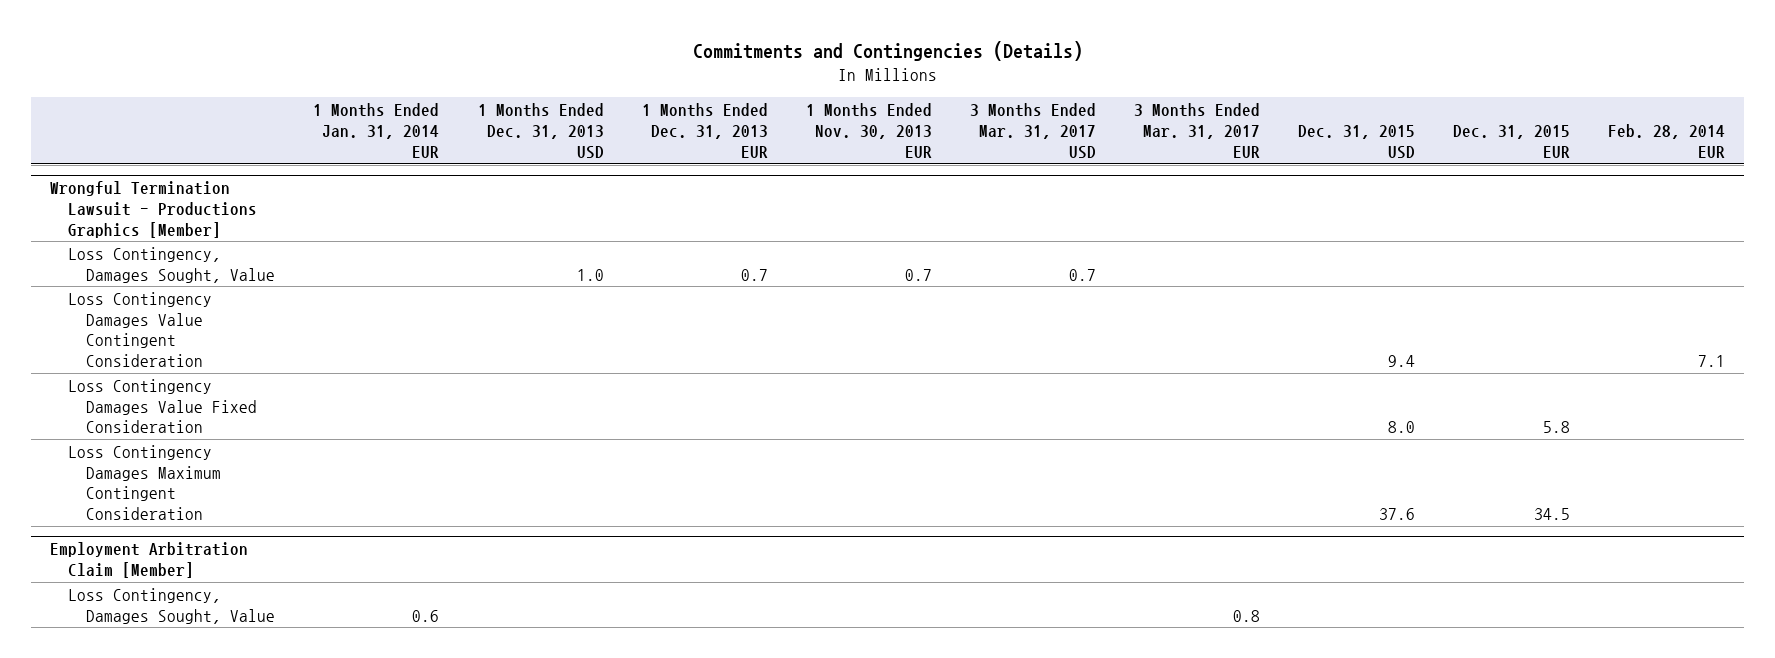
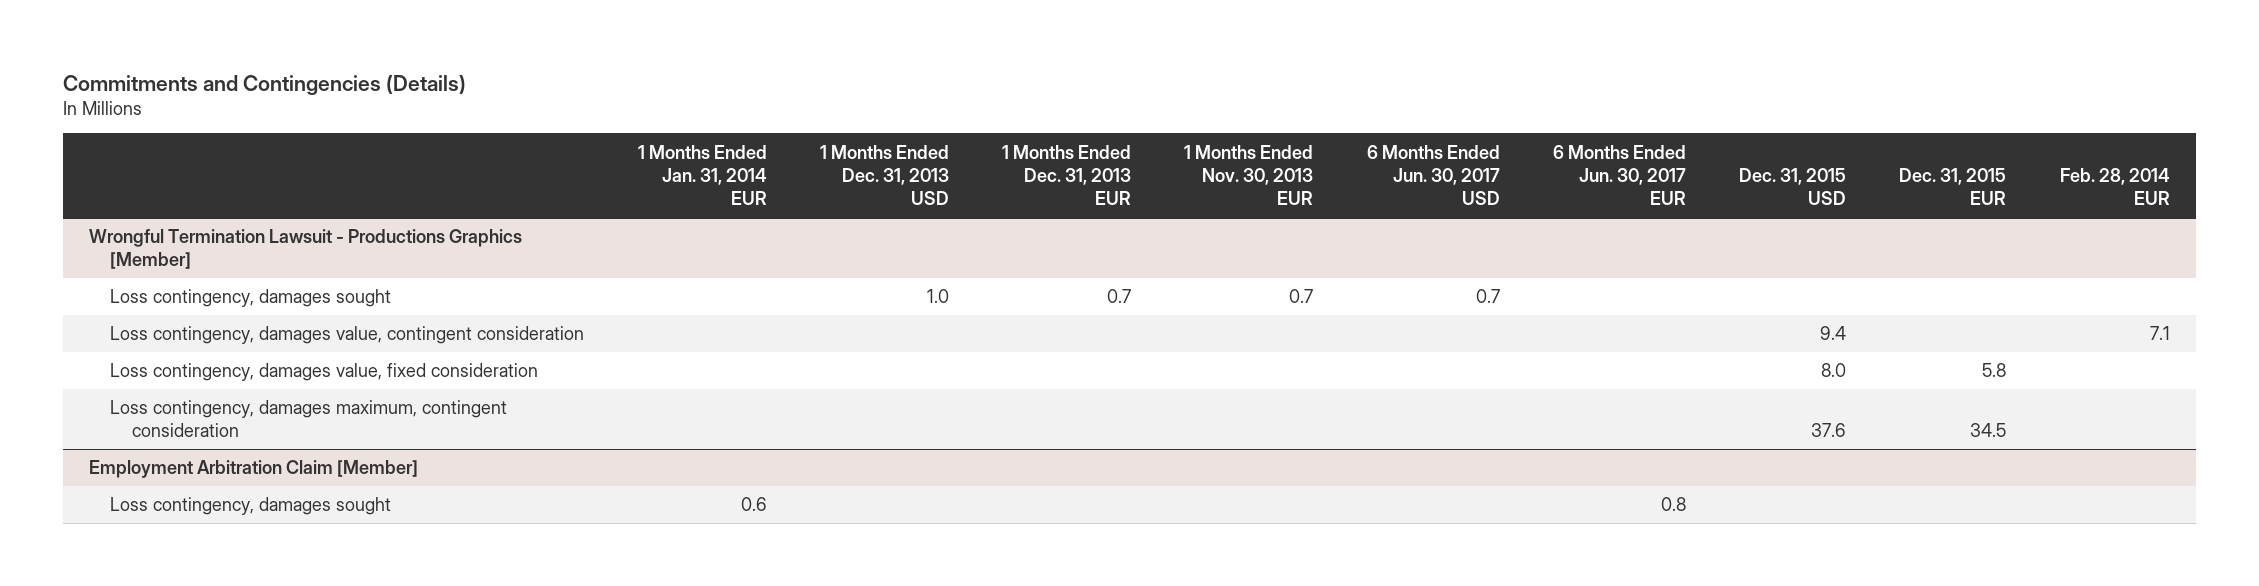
- | 1 Months Ended Jan. 31, 2014 EUR | 1 Months Ended Dec. 31, 2013 USD | 1 Months Ended Dec. 31, 2013 EUR | 1 Months Ended Nov. 30, 2013 EUR | 3 Months Ended Mar. 31, 2017 USD | 3 Months Ended Mar. 31, 2017 EUR | Dec. 31, 2015 USD | Dec. 31, 2015 EUR | Feb. 28, 2014 EUR
+ | 1 Months Ended Jan. 31, 2014 EUR | 1 Months Ended Dec. 31, 2013 USD | 1 Months Ended Dec. 31, 2013 EUR | 1 Months Ended Nov. 30, 2013 EUR | 6 Months Ended Jun. 30, 2017 USD | 6 Months Ended Jun. 30, 2017 EUR | Dec. 31, 2015 USD | Dec. 31, 2015 EUR | Feb. 28, 2014 EUR
@ Wrongful Termination Lawsuit - Productions Graphics [Member]
- Loss Contingency, Damages Sought, Value | | 1.0 | 0.7 | 0.7 | 0.7 | | | |
- Loss Contingency Damages Value Contingent Consideration | | | | | | | 9.4 | | 7.1
- Loss Contingency Damages Value Fixed Consideration | | | | | | | 8.0 | 5.8 |
- Loss Contingency Damages Maximum Contingent Consideration | | | | | | | 37.6 | 34.5 |
+ Loss contingency, damages sought | | 1.0 | 0.7 | 0.7 | 0.7 | | | |
+ Loss contingency, damages value, contingent consideration | | | | | | | 9.4 | | 7.1
+ Loss contingency, damages value, fixed consideration | | | | | | | 8.0 | 5.8 |
+ Loss contingency, damages maximum, contingent consideration | | | | | | | 37.6 | 34.5 |
@ Employment Arbitration Claim [Member]
- Loss Contingency, Damages Sought, Value | 0.6 | | | | | 0.8 | | |
+ Loss contingency, damages sought | 0.6 | | | | | 0.8 | | |

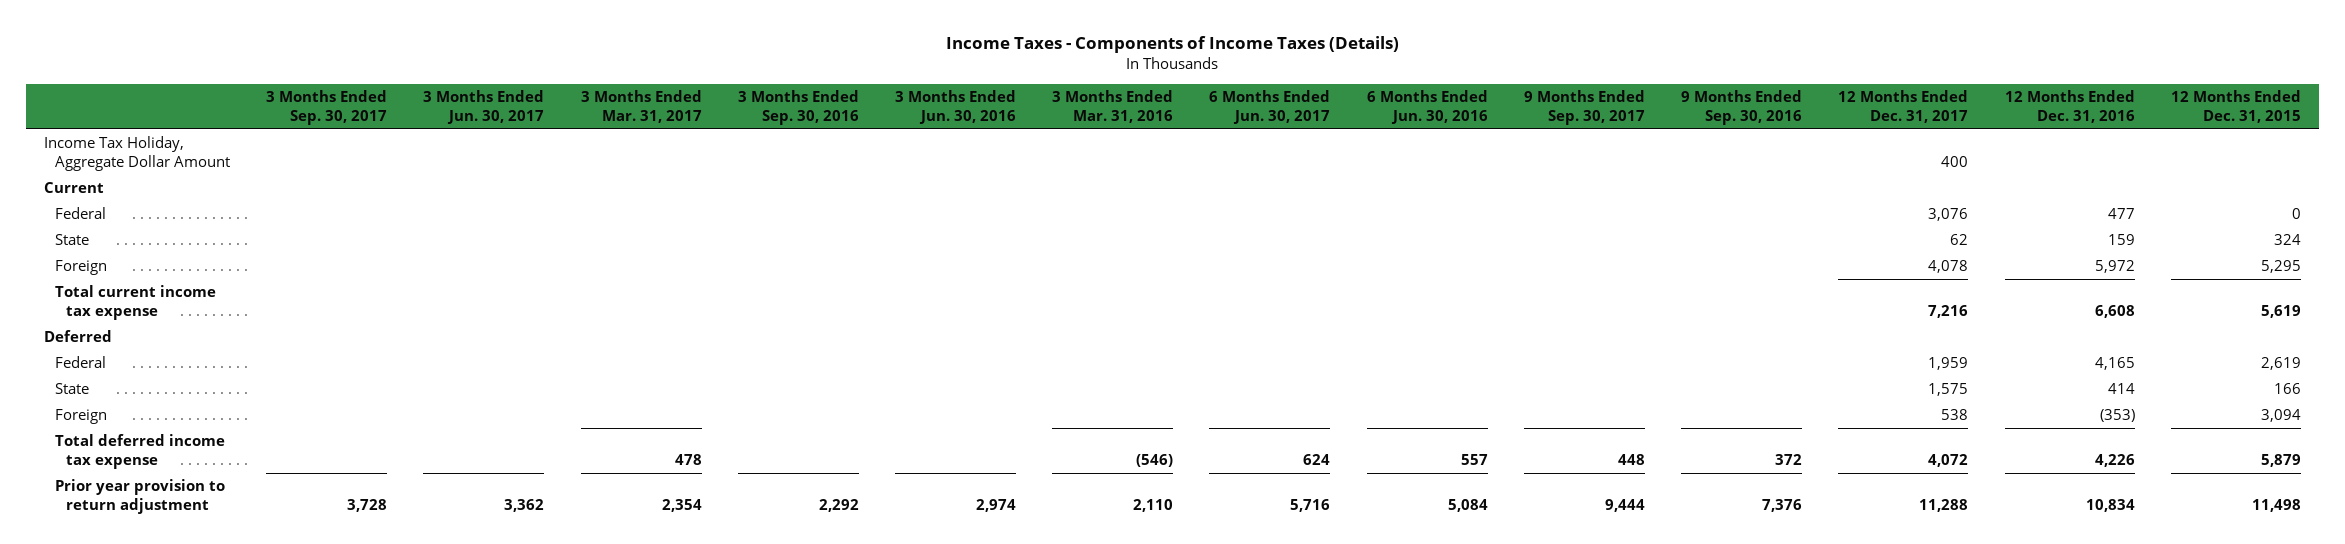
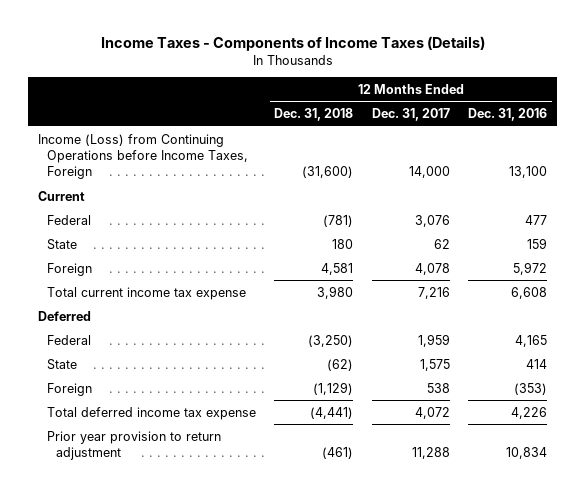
- | 3 Months Ended Sep. 30, 2017 | 3 Months Ended Jun. 30, 2017 | 3 Months Ended Mar. 31, 2017 | 3 Months Ended Sep. 30, 2016 | 3 Months Ended Jun. 30, 2016 | 3 Months Ended Mar. 31, 2016 | 6 Months Ended Jun. 30, 2017 | 6 Months Ended Jun. 30, 2016 | 9 Months Ended Sep. 30, 2017 | 9 Months Ended Sep. 30, 2016 | 12 Months Ended Dec. 31, 2017 | 12 Months Ended Dec. 31, 2016 | 12 Months Ended Dec. 31, 2015
+ | 12 Months Ended Dec. 31, 2018 | 12 Months Ended Dec. 31, 2017 | 12 Months Ended Dec. 31, 2016
- Income Tax Holiday, Aggregate Dollar Amount | | | | | | | | | | | 400 | |
+ Income (Loss) from Continuing Operations before Income Taxes, Foreign | (31,600) | 14,000 | 13,100

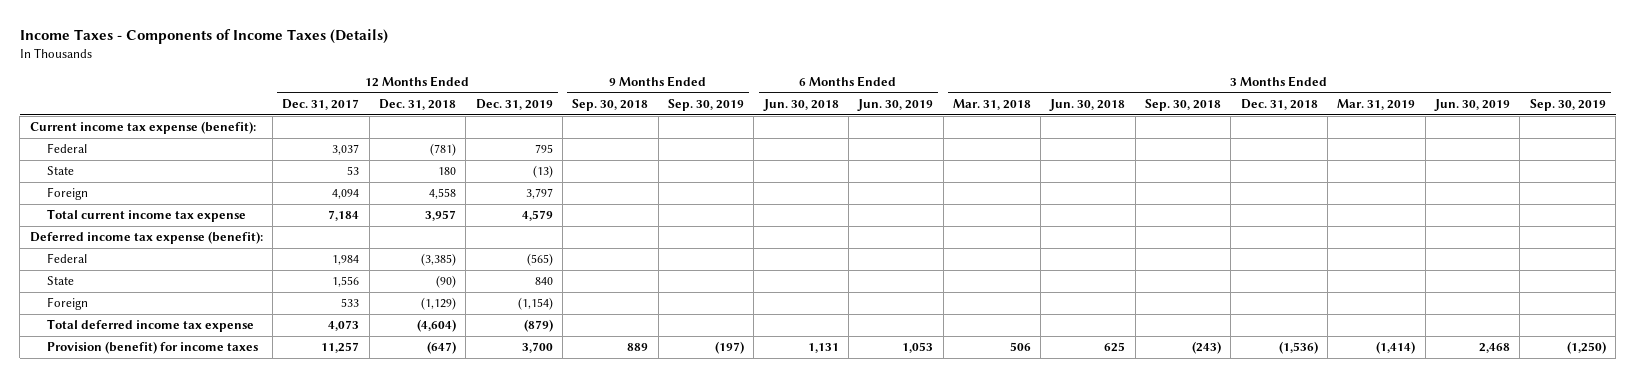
- | 12 Months Ended Dec. 31, 2018 | 12 Months Ended Dec. 31, 2017 | 12 Months Ended Dec. 31, 2016
+ | 12 Months Ended Dec. 31, 2017 | 12 Months Ended Dec. 31, 2018 | 12 Months Ended Dec. 31, 2019 | 9 Months Ended Sep. 30, 2018 | 9 Months Ended Sep. 30, 2019 | 6 Months Ended Jun. 30, 2018 | 6 Months Ended Jun. 30, 2019 | 3 Months Ended Mar. 31, 2018 | 3 Months Ended Jun. 30, 2018 | 3 Months Ended Sep. 30, 2018 | 3 Months Ended Dec. 31, 2018 | 3 Months Ended Mar. 31, 2019 | 3 Months Ended Jun. 30, 2019 | 3 Months Ended Sep. 30, 2019
- Income (Loss) from Continuing Operations before Income Taxes, Foreign | (31,600) | 14,000 | 13,100
- Current
- Federal | (781) | 3,076 | 477
- State | 180 | 62 | 159
- Foreign | 4,581 | 4,078 | 5,972
- Total current income tax expense | 3,980 | 7,216 | 6,608
- Deferred
- Federal | (3,250) | 1,959 | 4,165
- State | (62) | 1,575 | 414
- Foreign | (1,129) | 538 | (353)
- Total deferred income tax expense | (4,441) | 4,072 | 4,226
- Prior year provision to return adjustment | (461) | 11,288 | 10,834
+ Current income tax expense (benefit):
+ Federal | 3,037 | (781) | 795 | | | | | | | | | | |
+ State | 53 | 180 | (13) | | | | | | | | | | |
+ Foreign | 4,094 | 4,558 | 3,797 | | | | | | | | | | |
+ Total current income tax expense | 7,184 | 3,957 | 4,579 | | | | | | | | | | |
+ Deferred income tax expense (benefit):
+ Federal | 1,984 | (3,385) | (565) | | | | | | | | | | |
+ State | 1,556 | (90) | 840 | | | | | | | | | | |
+ Foreign | 533 | (1,129) | (1,154) | | | | | | | | | | |
+ Total deferred income tax expense | 4,073 | (4,604) | (879) | | | | | | | | | | |
+ Provision (benefit) for income taxes | 11,257 | (647) | 3,700 | 889 | (197) | 1,131 | 1,053 | 506 | 625 | (243) | (1,536) | (1,414) | 2,468 | (1,250)

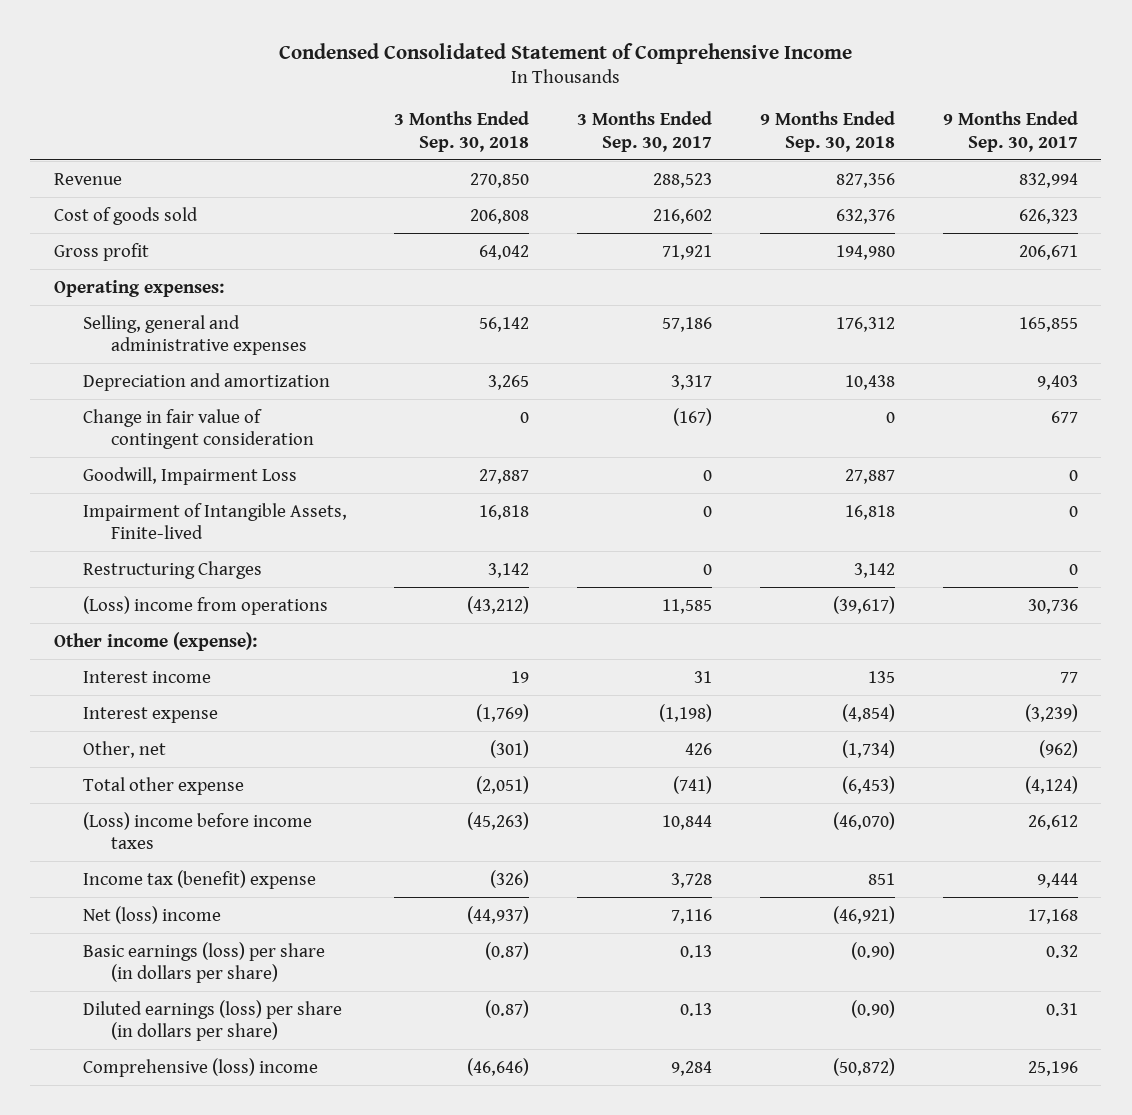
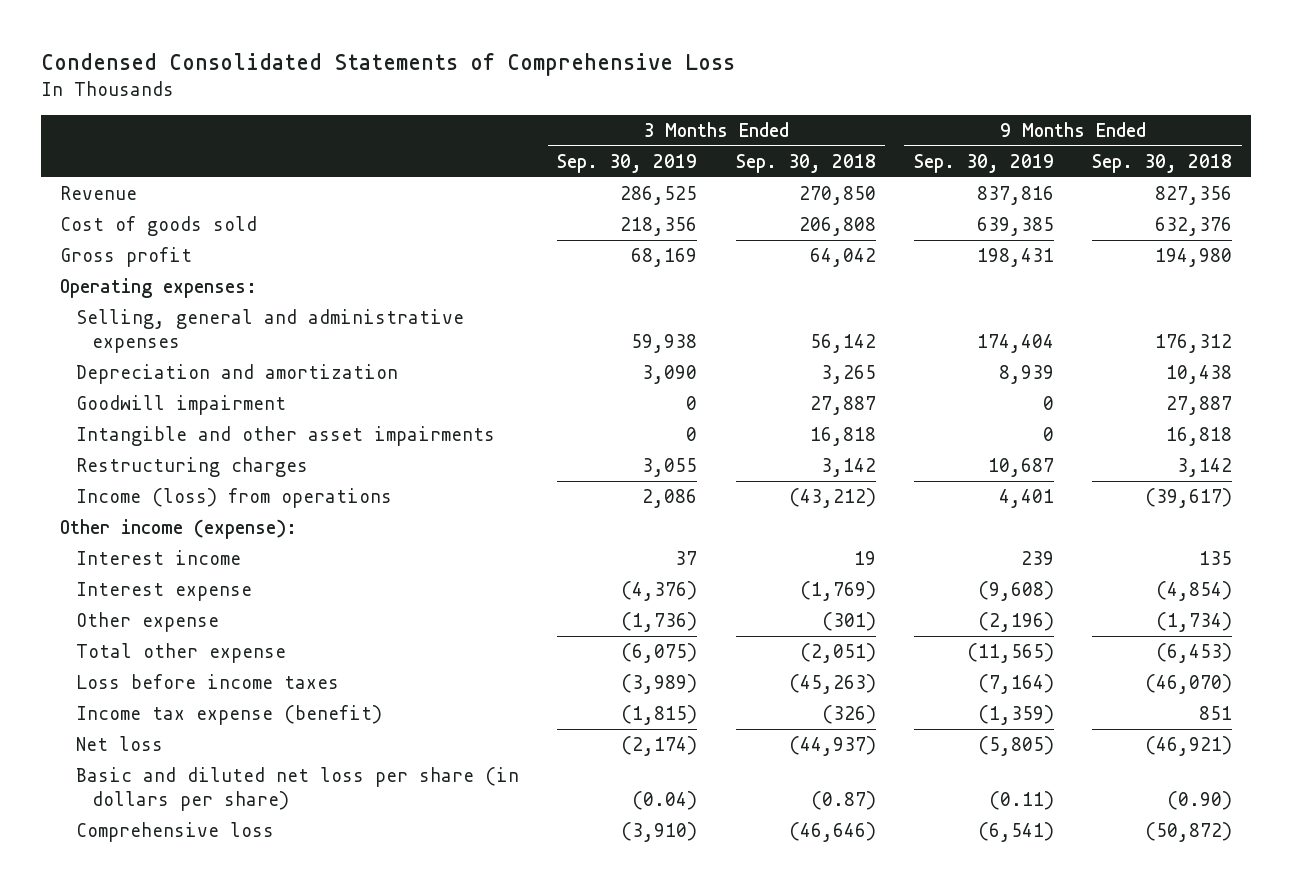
- Condensed Consolidated Statement of Comprehensive Income
+ Condensed Consolidated Statements of Comprehensive Loss
- | 3 Months Ended Sep. 30, 2018 | 3 Months Ended Sep. 30, 2017 | 9 Months Ended Sep. 30, 2018 | 9 Months Ended Sep. 30, 2017
+ | 3 Months Ended Sep. 30, 2019 | 3 Months Ended Sep. 30, 2018 | 9 Months Ended Sep. 30, 2019 | 9 Months Ended Sep. 30, 2018
- Change in fair value of contingent consideration | 0 | (167) | 0 | 677
- Goodwill, Impairment Loss | 27,887 | 0 | 27,887 | 0
- Impairment of Intangible Assets, Finite-lived | 16,818 | 0 | 16,818 | 0
- Restructuring Charges | 3,142 | 0 | 3,142 | 0
- (Loss) income from operations | (43,212) | 11,585 | (39,617) | 30,736
+ Goodwill impairment | 0 | 27,887 | 0 | 27,887
+ Intangible and other asset impairments | 0 | 16,818 | 0 | 16,818
+ Restructuring charges | 3,055 | 3,142 | 10,687 | 3,142
+ Income (loss) from operations | 2,086 | (43,212) | 4,401 | (39,617)
- Other, net | (301) | 426 | (1,734) | (962)
+ Other expense | (1,736) | (301) | (2,196) | (1,734)
- (Loss) income before income taxes | (45,263) | 10,844 | (46,070) | 26,612
- Income tax (benefit) expense | (326) | 3,728 | 851 | 9,444
- Net (loss) income | (44,937) | 7,116 | (46,921) | 17,168
- Basic earnings (loss) per share (in dollars per share) | (0.87) | 0.13 | (0.90) | 0.32
- Diluted earnings (loss) per share (in dollars per share) | (0.87) | 0.13 | (0.90) | 0.31
- Comprehensive (loss) income | (46,646) | 9,284 | (50,872) | 25,196
+ Loss before income taxes | (3,989) | (45,263) | (7,164) | (46,070)
+ Income tax expense (benefit) | (1,815) | (326) | (1,359) | 851
+ Net loss | (2,174) | (44,937) | (5,805) | (46,921)
+ Basic and diluted net loss per share (in dollars per share) | (0.04) | (0.87) | (0.11) | (0.90)
+ Comprehensive loss | (3,910) | (46,646) | (6,541) | (50,872)

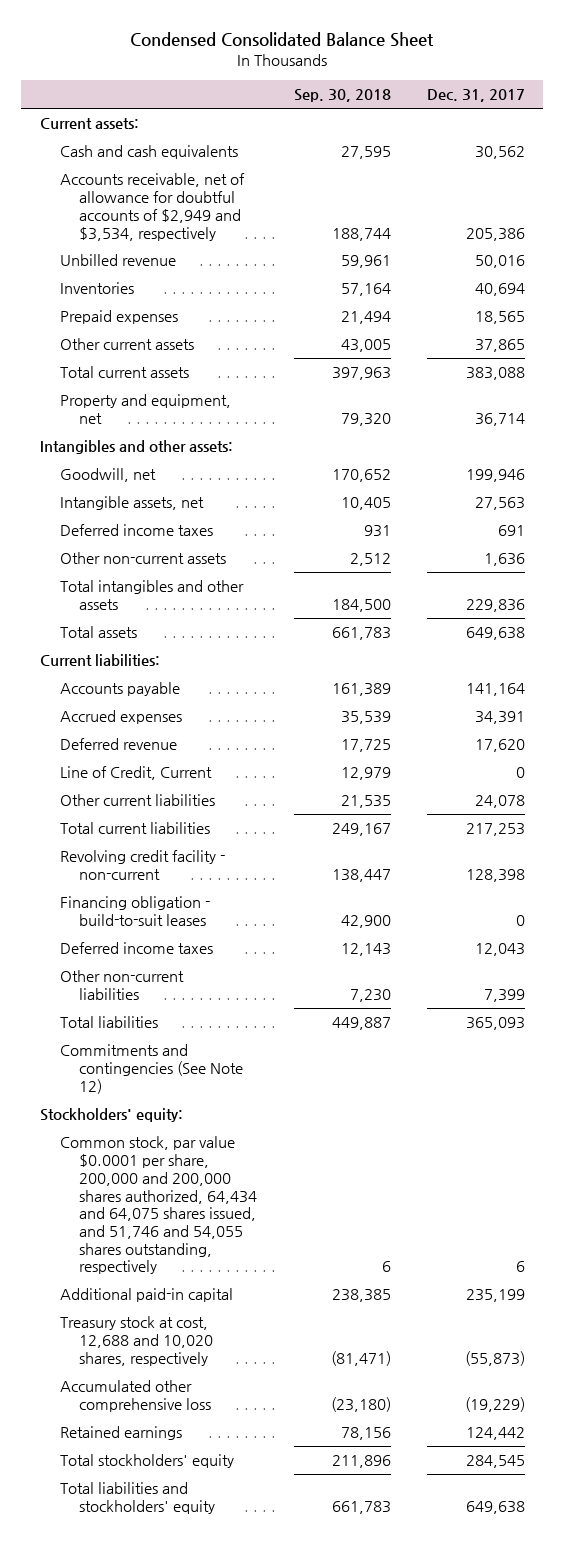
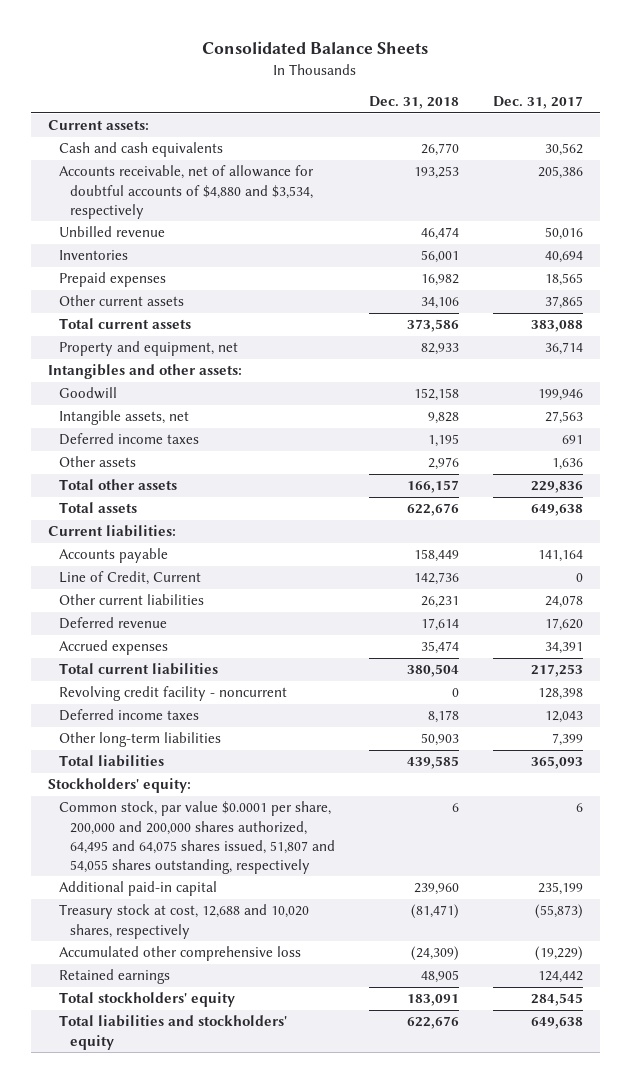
- Condensed Consolidated Balance Sheet
+ Consolidated Balance Sheets
- | Sep. 30, 2018 | Dec. 31, 2017
+ | Dec. 31, 2018 | Dec. 31, 2017
- Accounts receivable, net of allowance for doubtful accounts of $2,949 and $3,534, respectively | 188,744 | 205,386
+ Accounts receivable, net of allowance for doubtful accounts of $4,880 and $3,534, respectively | 193,253 | 205,386
- Goodwill, net | 170,652 | 199,946
+ Goodwill | 152,158 | 199,946
- Other non-current assets | 2,512 | 1,636
- Total intangibles and other assets | 184,500 | 229,836
+ Other assets | 2,976 | 1,636
+ Total other assets | 166,157 | 229,836
moved down: Deferred revenue | 17,614 | 17,620
moved down: Accrued expenses | 35,474 | 34,391
- Revolving credit facility - non-current | 138,447 | 128,398
- Financing obligation - build-to-suit leases | 42,900 | 0
+ Revolving credit facility - noncurrent | 0 | 128,398
- Other non-current liabilities | 7,230 | 7,399
+ Other long-term liabilities | 50,903 | 7,399
- Commitments and contingencies (See Note 12)
- Common stock, par value $0.0001 per share, 200,000 and 200,000 shares authorized, 64,434 and 64,075 shares issued, and 51,746 and 54,055 shares outstanding, respectively | 6 | 6
+ Common stock, par value $0.0001 per share, 200,000 and 200,000 shares authorized, 64,495 and 64,075 shares issued, 51,807 and 54,055 shares outstanding, respectively | 6 | 6

